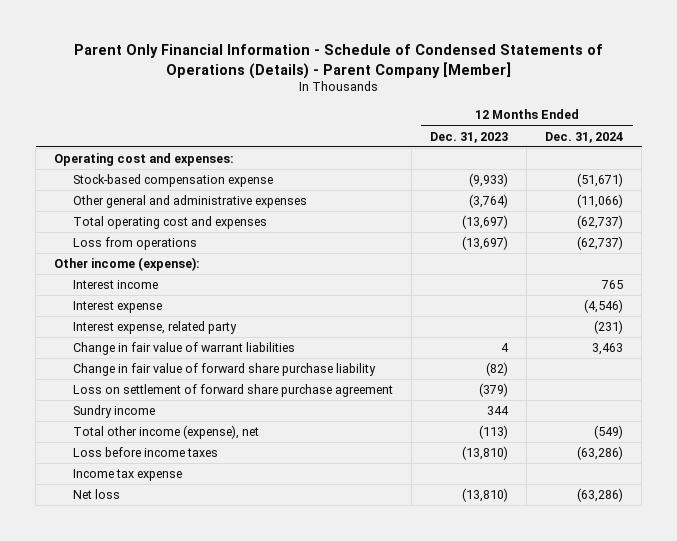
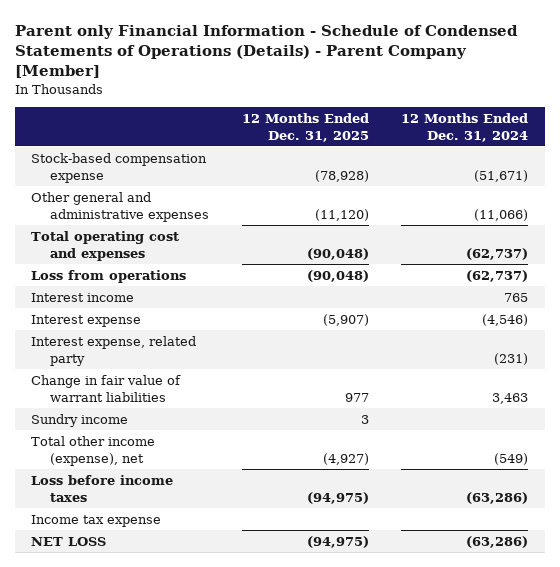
- Parent Only Financial Information - Schedule of Condensed Statements of Operations (Details) - Parent Company [Member]
+ Parent only Financial Information - Schedule of Condensed Statements of Operations (Details) - Parent Company [Member]
- | 12 Months Ended Dec. 31, 2023 | 12 Months Ended Dec. 31, 2024
+ | 12 Months Ended Dec. 31, 2025 | 12 Months Ended Dec. 31, 2024
- Operating cost and expenses:
- Other income (expense):
- Change in fair value of forward share purchase liability | (82) |
- Loss on settlement of forward share purchase agreement | (379) |
- Net loss | (13,810) | (63,286)
+ NET LOSS | (94,975) | (63,286)

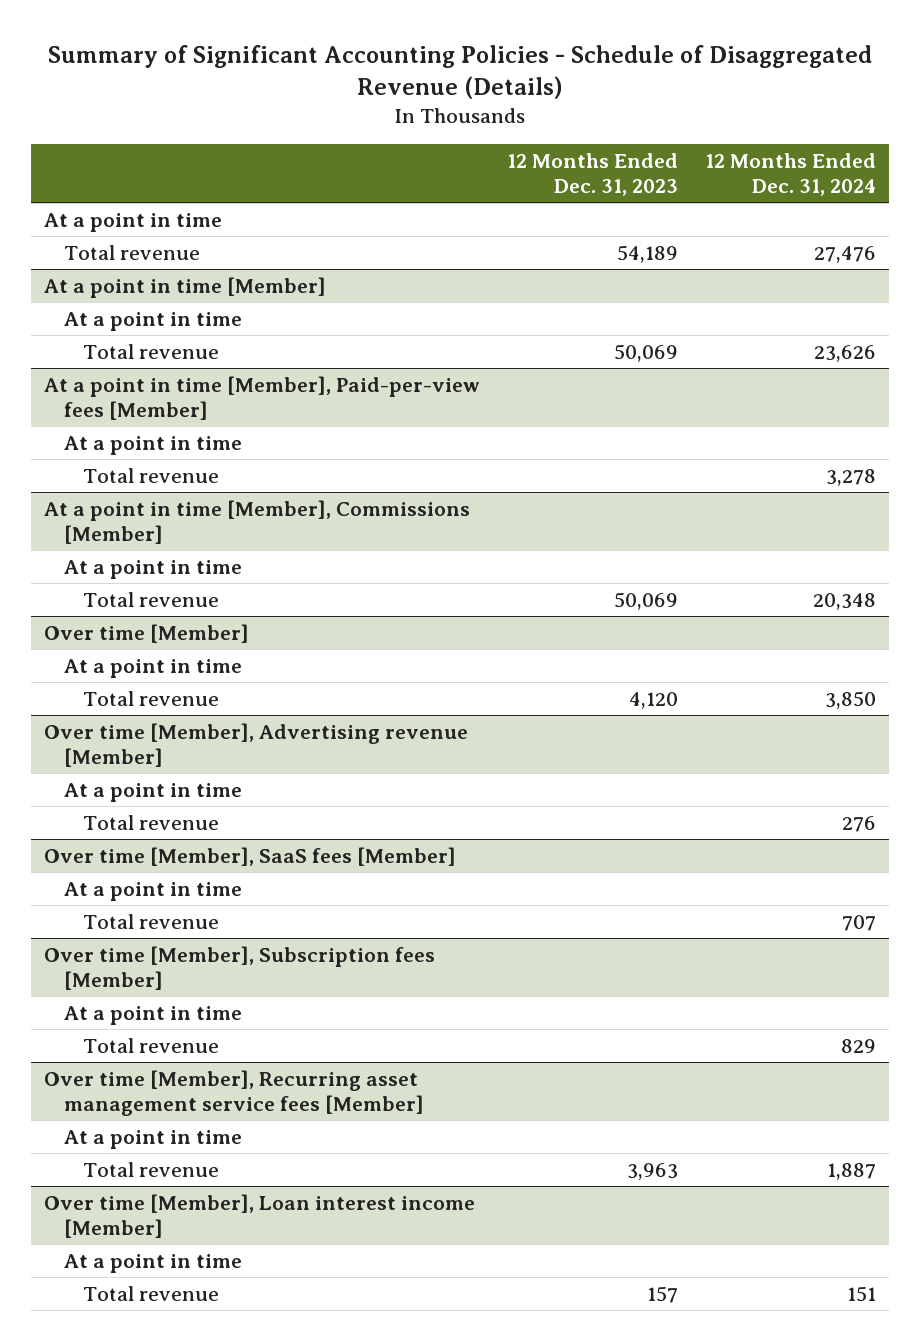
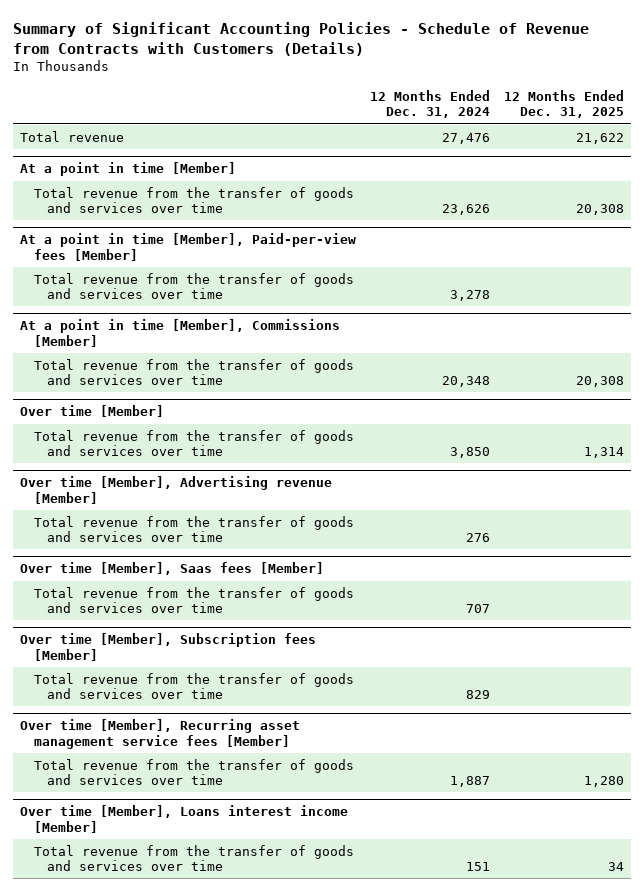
- Summary of Significant Accounting Policies - Schedule of Disaggregated Revenue (Details)
+ Summary of Significant Accounting Policies - Schedule of Revenue from Contracts with Customers (Details)
- | 12 Months Ended Dec. 31, 2023 | 12 Months Ended Dec. 31, 2024
+ | 12 Months Ended Dec. 31, 2024 | 12 Months Ended Dec. 31, 2025
- At a point in time
@ At a point in time [Member]
- At a point in time
- Total revenue | 50,069 | 23,626
+ Total revenue from the transfer of goods and services over time | 23,626 | 20,308
@ At a point in time [Member], Paid-per-view fees [Member]
- At a point in time
- Total revenue | | 3,278
+ Total revenue from the transfer of goods and services over time | 3,278 |
@ At a point in time [Member], Commissions [Member]
- At a point in time
- Total revenue | 50,069 | 20,348
+ Total revenue from the transfer of goods and services over time | 20,348 | 20,308
@ Over time [Member]
- At a point in time
- Total revenue | 4,120 | 3,850
+ Total revenue from the transfer of goods and services over time | 3,850 | 1,314
@ Over time [Member], Advertising revenue [Member]
- At a point in time
- Total revenue | | 276
- Over time [Member], SaaS fees [Member]
- At a point in time
- Total revenue | | 707
@ Over time [Member], Advertising revenue [Member]
+ Total revenue from the transfer of goods and services over time | 276 |
+ Over time [Member], Saas fees [Member]
+ Total revenue from the transfer of goods and services over time | 707 |
@ Over time [Member], Subscription fees [Member]
- At a point in time
- Total revenue | | 829
+ Total revenue from the transfer of goods and services over time | 829 |
@ Over time [Member], Recurring asset management service fees [Member]
- At a point in time
- Total revenue | 3,963 | 1,887
- Over time [Member], Loan interest income [Member]
- At a point in time
- Total revenue | 157 | 151
@ Over time [Member], Recurring asset management service fees [Member]
+ Total revenue from the transfer of goods and services over time | 1,887 | 1,280
+ Over time [Member], Loans interest income [Member]
+ Total revenue from the transfer of goods and services over time | 151 | 34

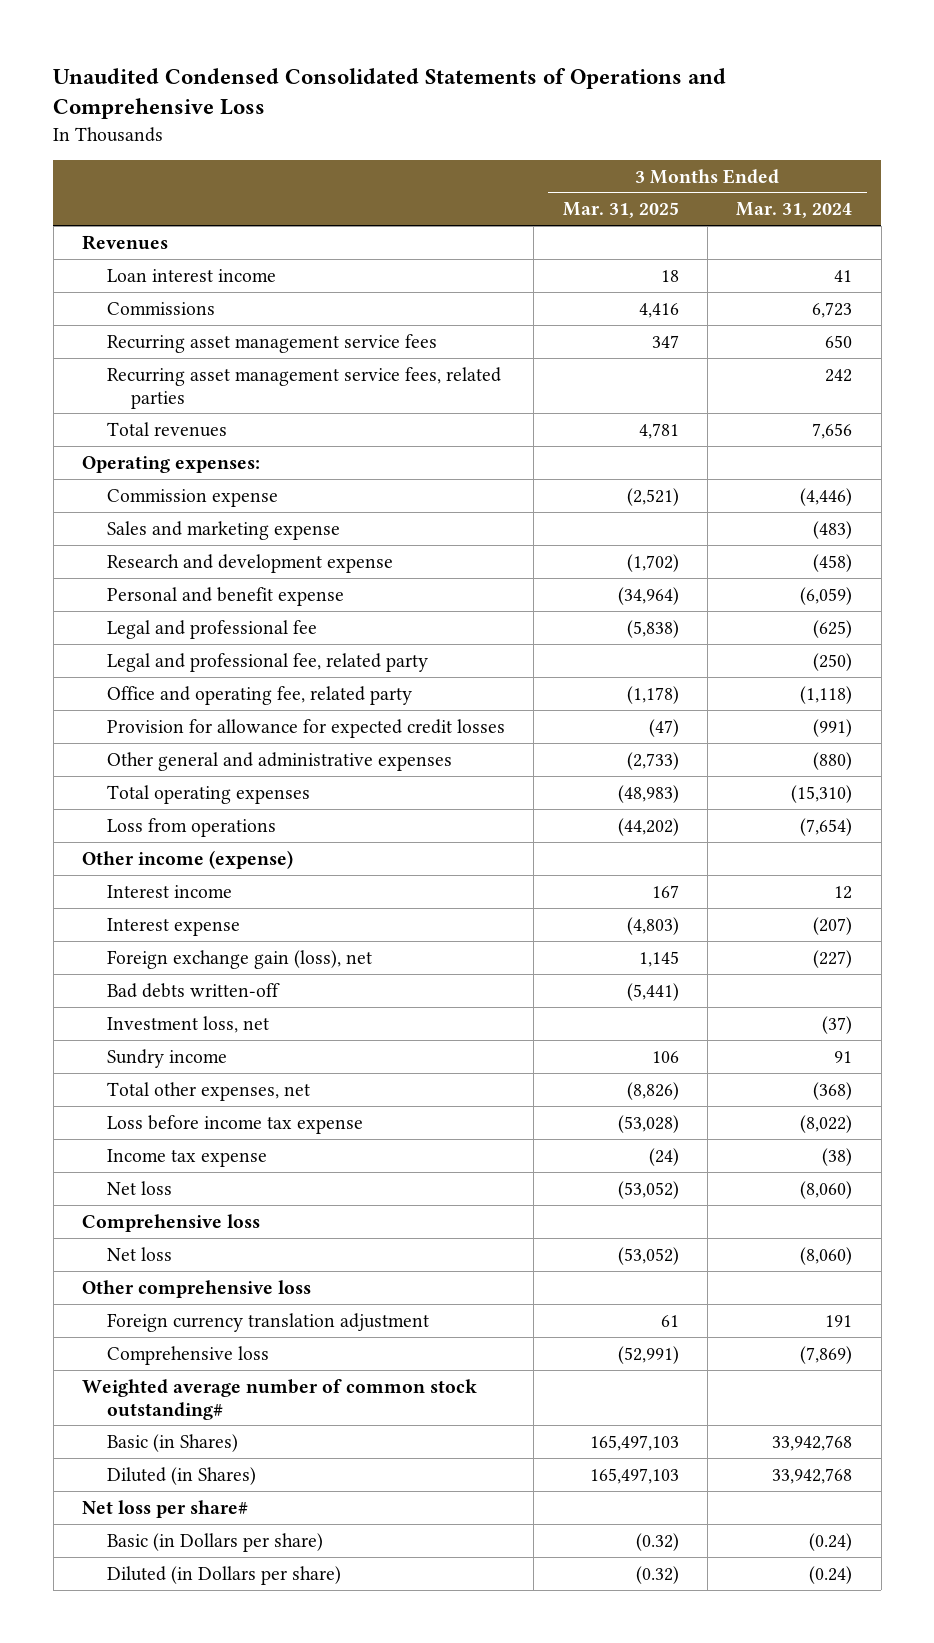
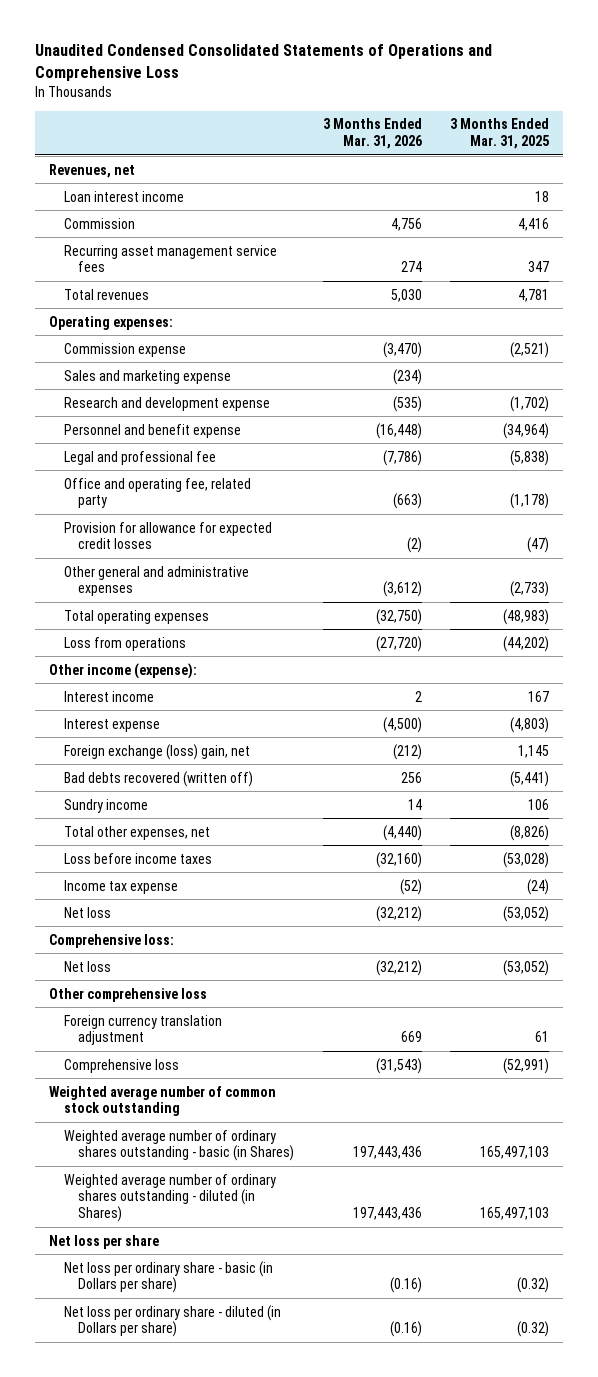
- | 3 Months Ended Mar. 31, 2025 | 3 Months Ended Mar. 31, 2024
+ | 3 Months Ended Mar. 31, 2026 | 3 Months Ended Mar. 31, 2025
- Revenues
+ Revenues, net
- Commissions | 4,416 | 6,723
+ Commission | 4,756 | 4,416
- Recurring asset management service fees, related parties | | 242
- Personal and benefit expense | (34,964) | (6,059)
+ Personnel and benefit expense | (16,448) | (34,964)
- Legal and professional fee, related party | | (250)
- Other income (expense)
+ Other income (expense):
- Foreign exchange gain (loss), net | 1,145 | (227)
- Bad debts written-off | (5,441) |
- Investment loss, net | | (37)
+ Foreign exchange (loss) gain, net | (212) | 1,145
+ Bad debts recovered (written off) | 256 | (5,441)
- Loss before income tax expense | (53,028) | (8,022)
+ Loss before income taxes | (32,160) | (53,028)
- Comprehensive loss
+ Comprehensive loss:
- Weighted average number of common stock outstanding#
- Basic (in Shares) | 165,497,103 | 33,942,768
- Diluted (in Shares) | 165,497,103 | 33,942,768
- Net loss per share#
- Basic (in Dollars per share) | (0.32) | (0.24)
- Diluted (in Dollars per share) | (0.32) | (0.24)
+ Weighted average number of common stock outstanding
+ Weighted average number of ordinary shares outstanding - basic (in Shares) | 197,443,436 | 165,497,103
+ Weighted average number of ordinary shares outstanding - diluted (in Shares) | 197,443,436 | 165,497,103
+ Net loss per share
+ Net loss per ordinary share - basic (in Dollars per share) | (0.16) | (0.32)
+ Net loss per ordinary share - diluted (in Dollars per share) | (0.16) | (0.32)

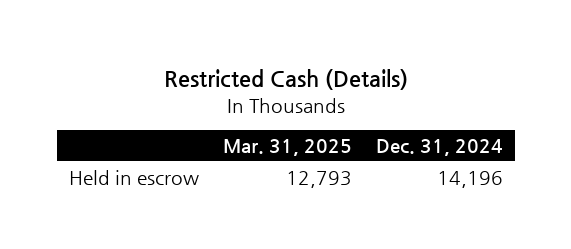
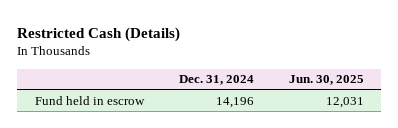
- | Mar. 31, 2025 | Dec. 31, 2024
+ | Dec. 31, 2024 | Jun. 30, 2025
- Held in escrow | 12,793 | 14,196
+ Fund held in escrow | 14,196 | 12,031

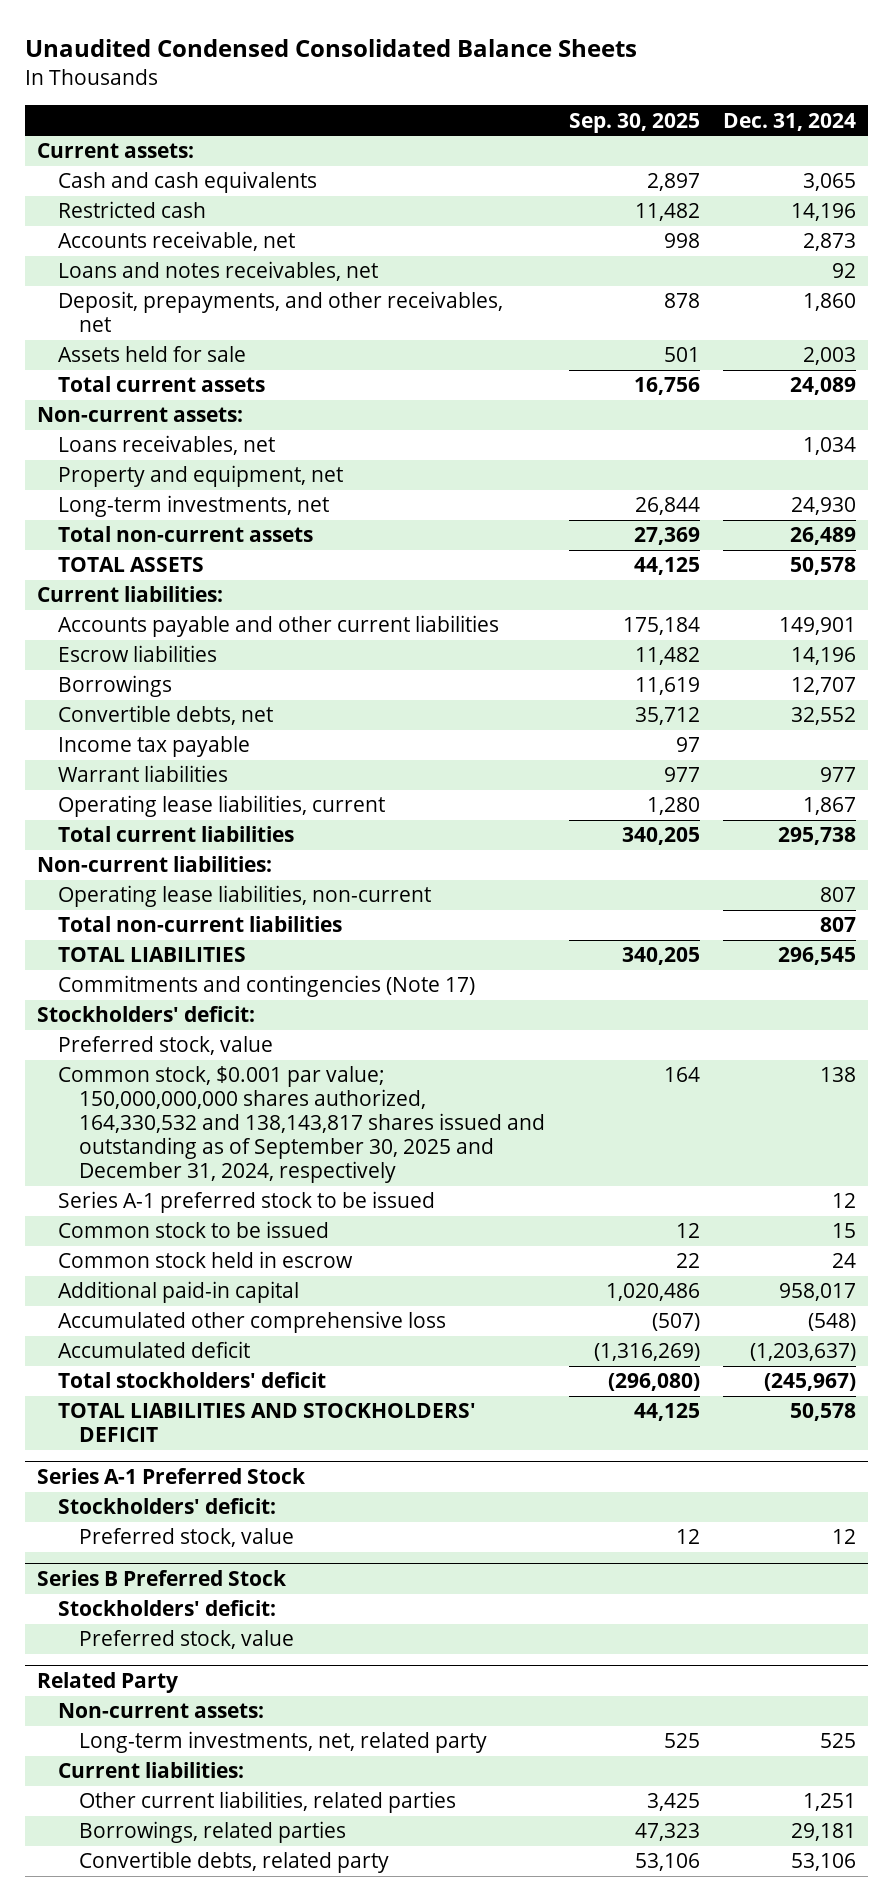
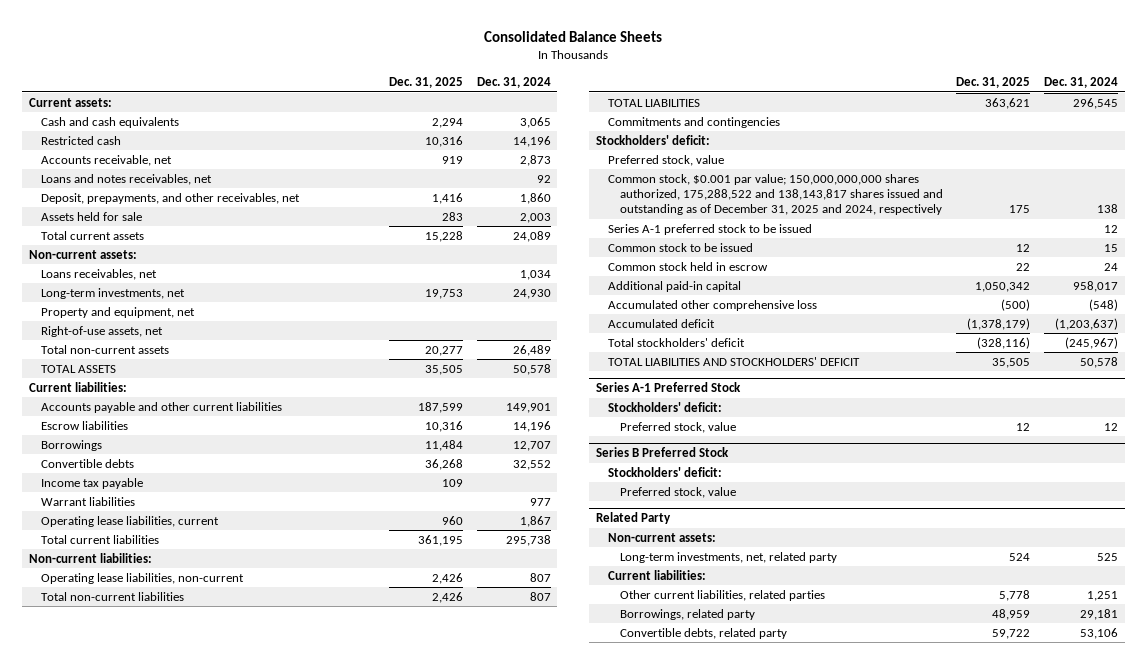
- Unaudited Condensed Consolidated Balance Sheets
+ Consolidated Balance Sheets
- | Sep. 30, 2025 | Dec. 31, 2024
+ | Dec. 31, 2025 | Dec. 31, 2024
moved down: Property and equipment, net
+ Right-of-use assets, net
- Convertible debts, net | 35,712 | 32,552
+ Convertible debts | 36,268 | 32,552
- Commitments and contingencies (Note 17)
+ Commitments and contingencies
- Common stock, $0.001 par value; 150,000,000,000 shares authorized, 164,330,532 and 138,143,817 shares issued and outstanding as of September 30, 2025 and December 31, 2024, respectively | 164 | 138
+ Common stock, $0.001 par value; 150,000,000,000 shares authorized, 175,288,522 and 138,143,817 shares issued and outstanding as of December 31, 2025 and 2024, respectively | 175 | 138
@ Related Party
- Borrowings, related parties | 47,323 | 29,181
+ Borrowings, related party | 48,959 | 29,181

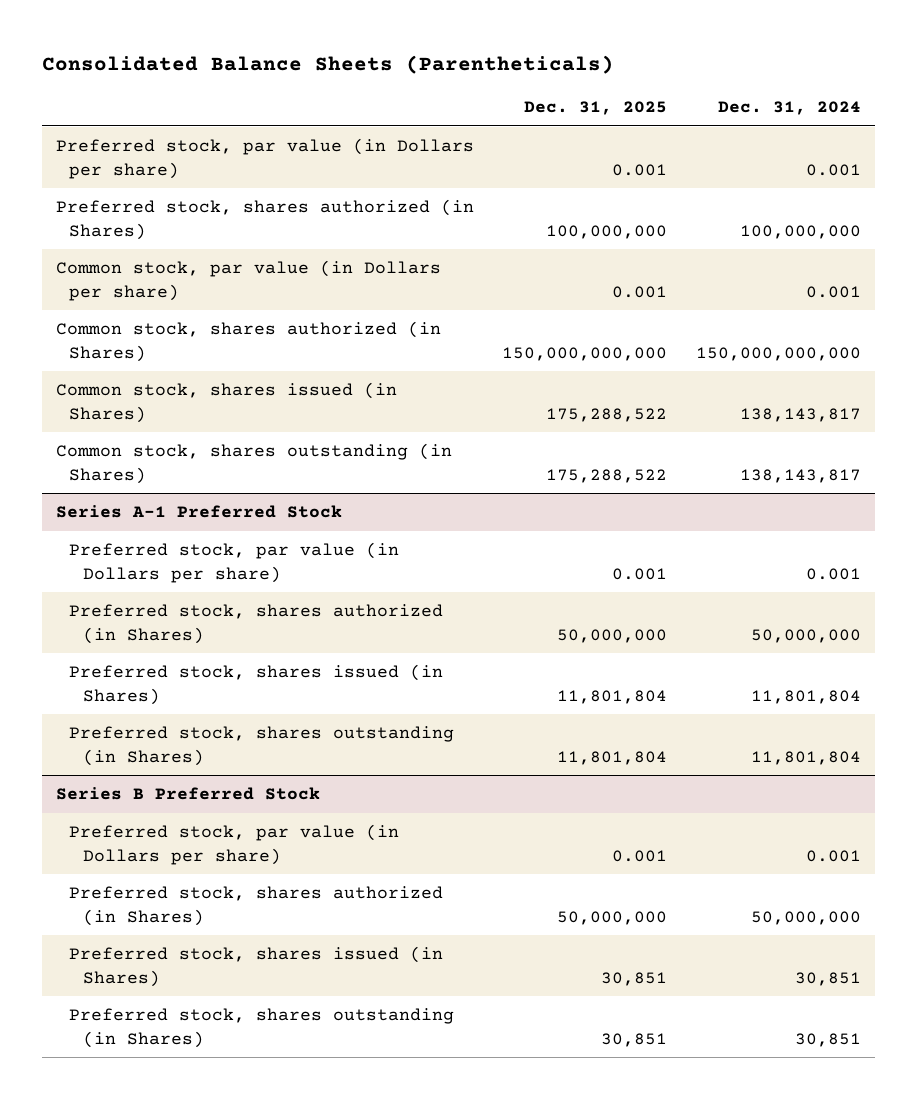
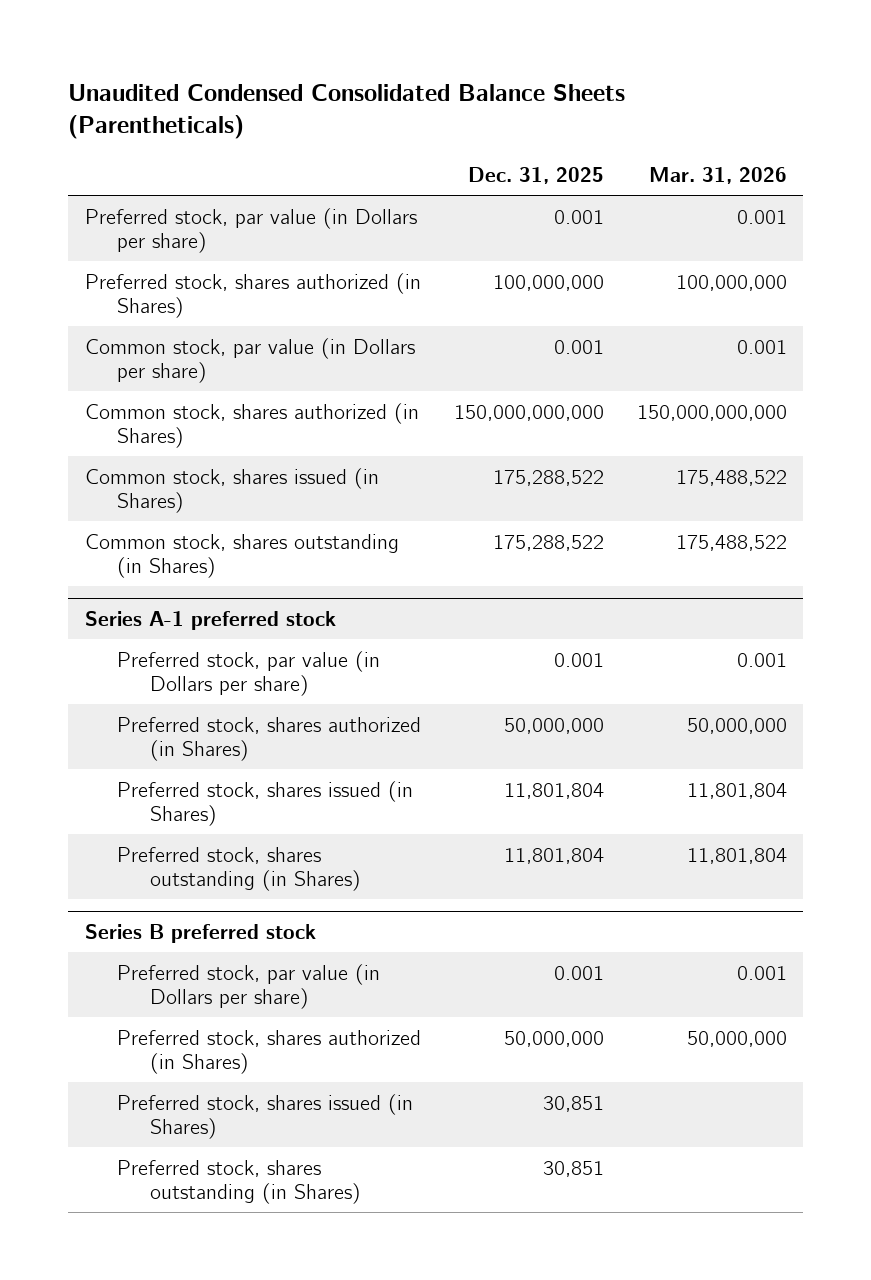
- Consolidated Balance Sheets (Parentheticals)
+ Unaudited Condensed Consolidated Balance Sheets (Parentheticals)
- | Dec. 31, 2025 | Dec. 31, 2024
+ | Dec. 31, 2025 | Mar. 31, 2026
- Series A-1 Preferred Stock
+ Series A-1 preferred stock
- Series B Preferred Stock
+ Series B preferred stock

